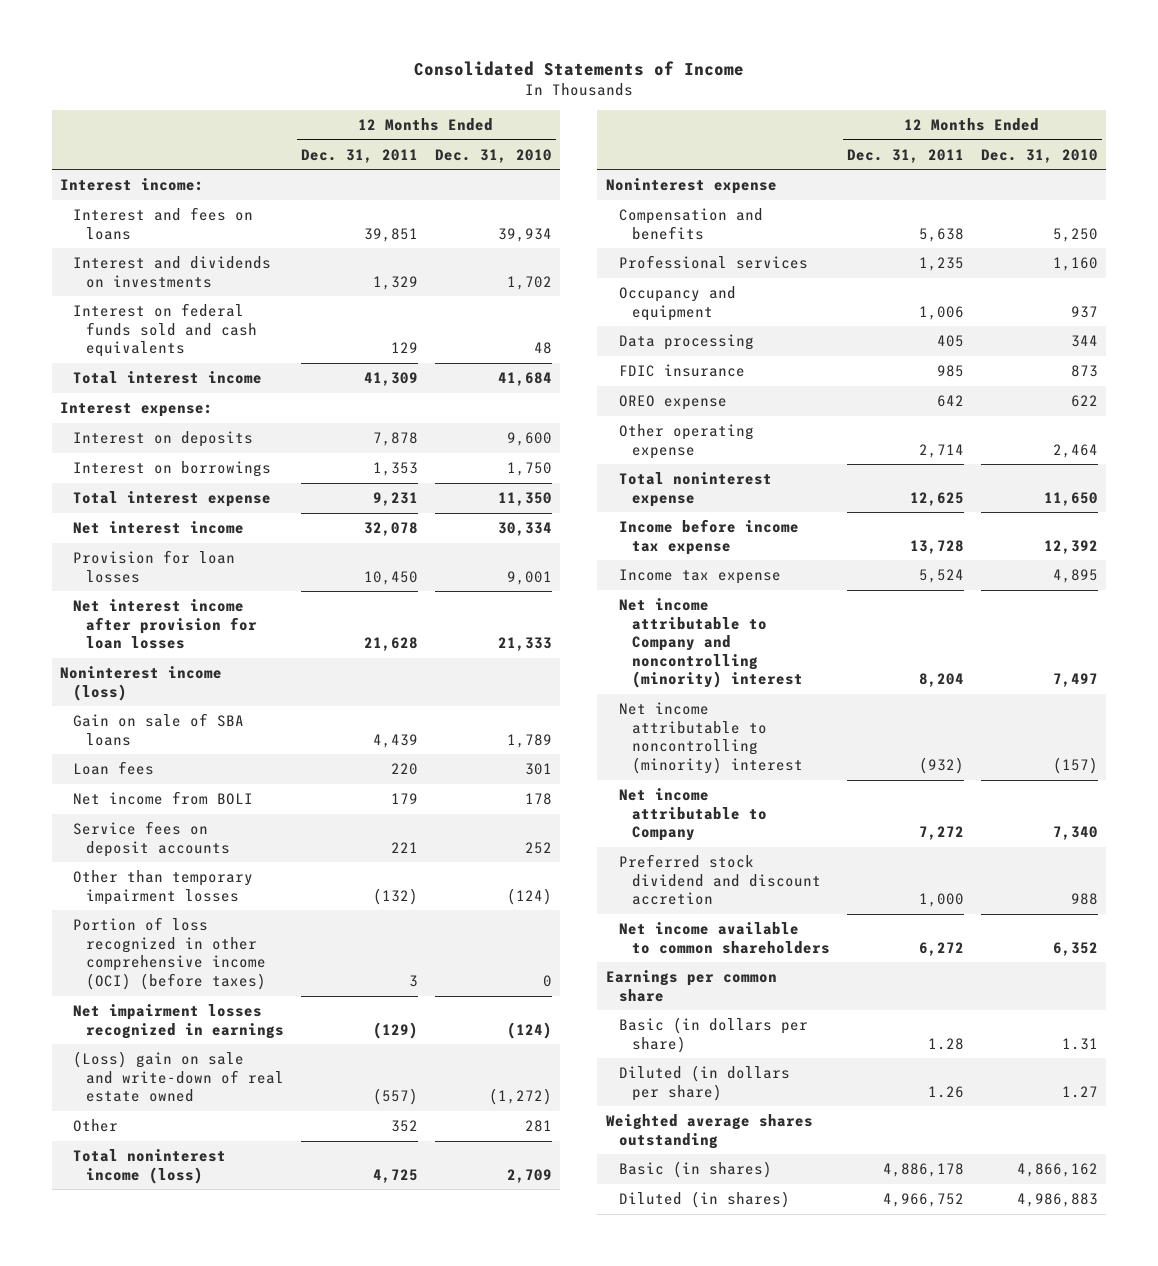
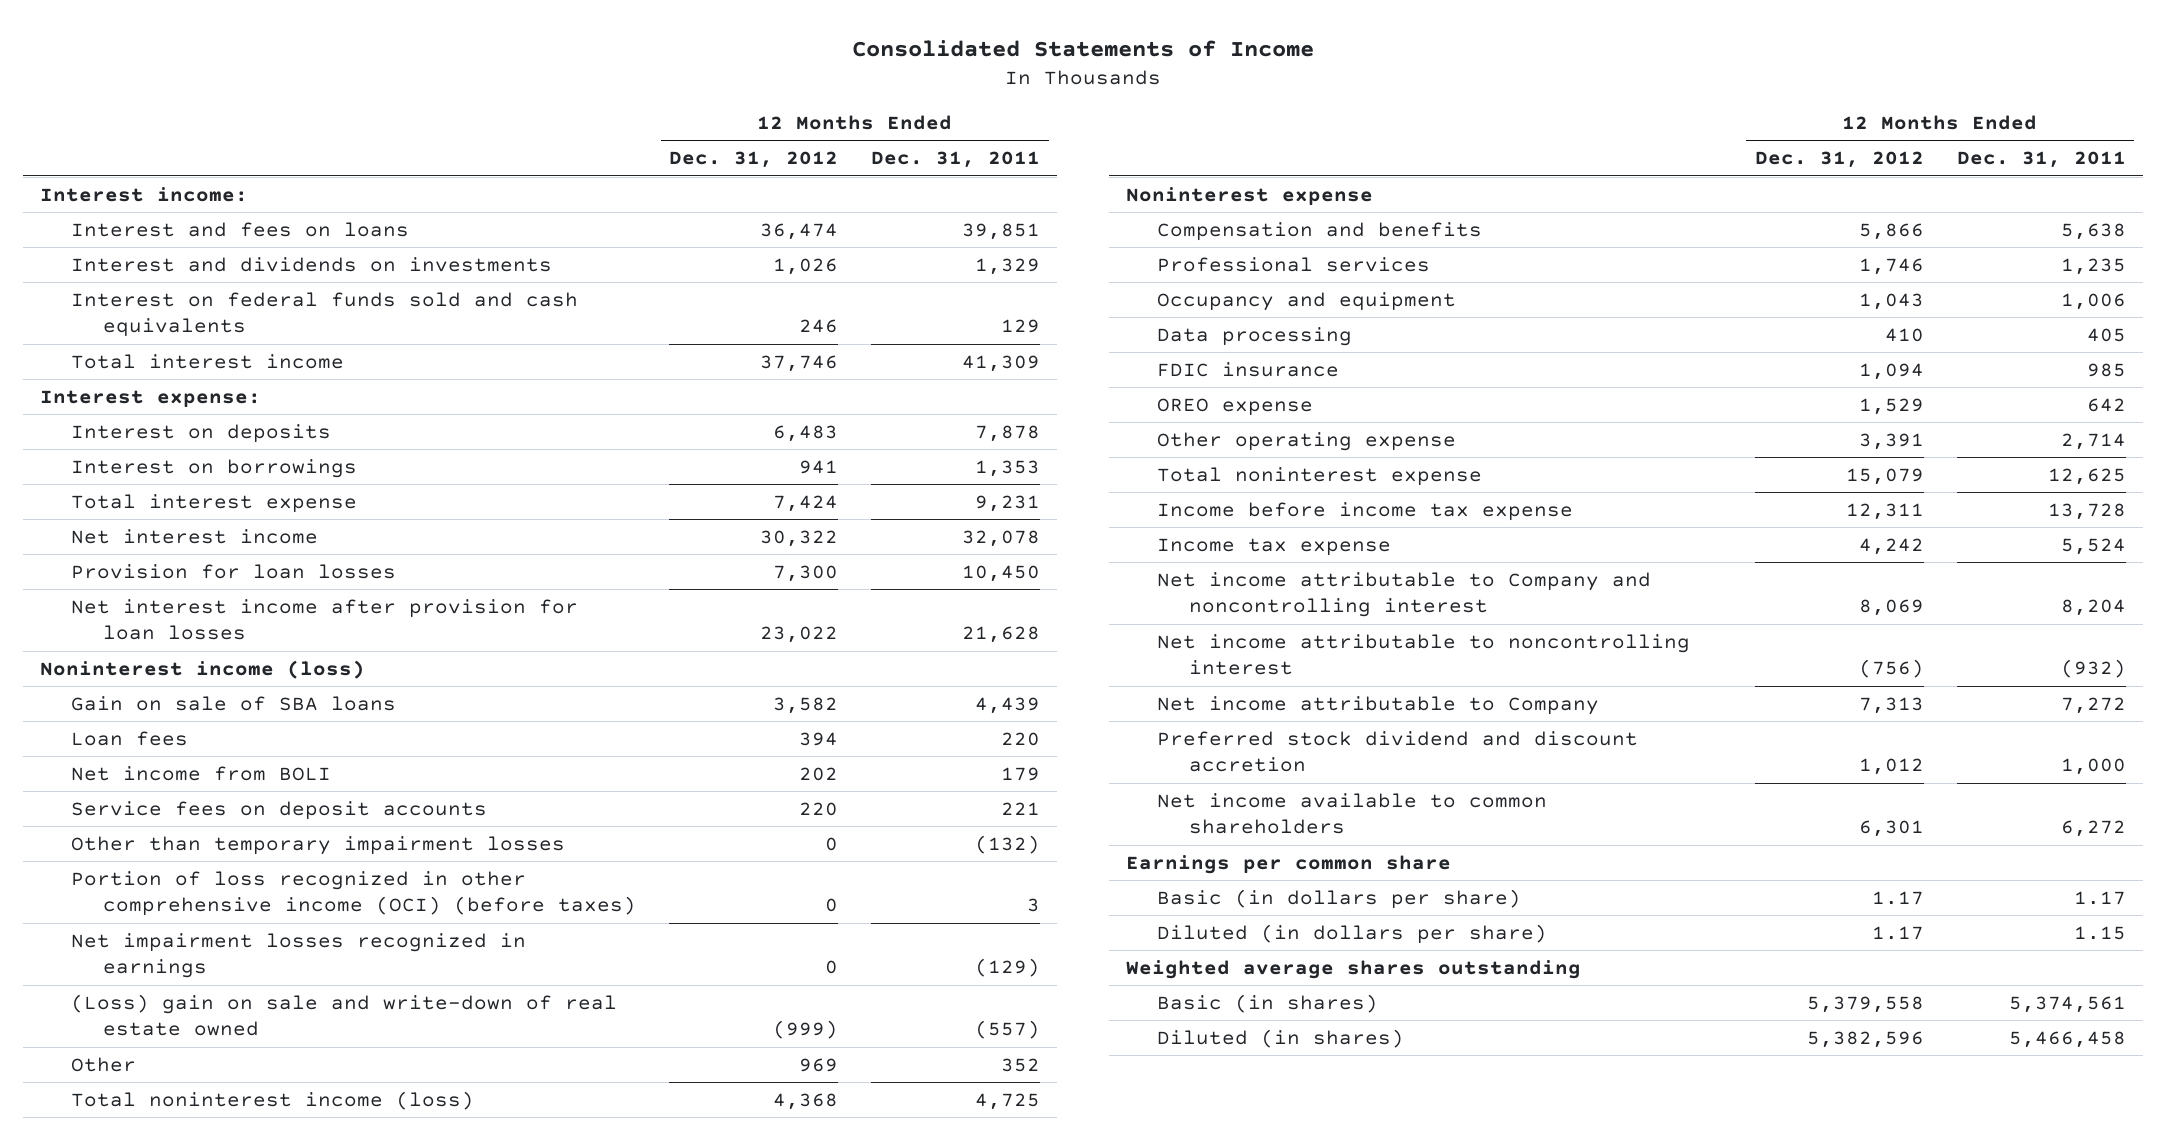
- | 12 Months Ended Dec. 31, 2011 | 12 Months Ended Dec. 31, 2010
+ | 12 Months Ended Dec. 31, 2012 | 12 Months Ended Dec. 31, 2011
- Net income attributable to Company and noncontrolling (minority) interest | 8,204 | 7,497
- Net income attributable to noncontrolling (minority) interest | (932) | (157)
+ Net income attributable to Company and noncontrolling interest | 8,069 | 8,204
+ Net income attributable to noncontrolling interest | (756) | (932)
- Basic (in dollars per share) | 1.28 | 1.31
- Diluted (in dollars per share) | 1.26 | 1.27
+ Basic (in dollars per share) | 1.17 | 1.17
+ Diluted (in dollars per share) | 1.17 | 1.15
- Basic (in shares) | 4,886,178 | 4,866,162
- Diluted (in shares) | 4,966,752 | 4,986,883
+ Basic (in shares) | 5,379,558 | 5,374,561
+ Diluted (in shares) | 5,382,596 | 5,466,458

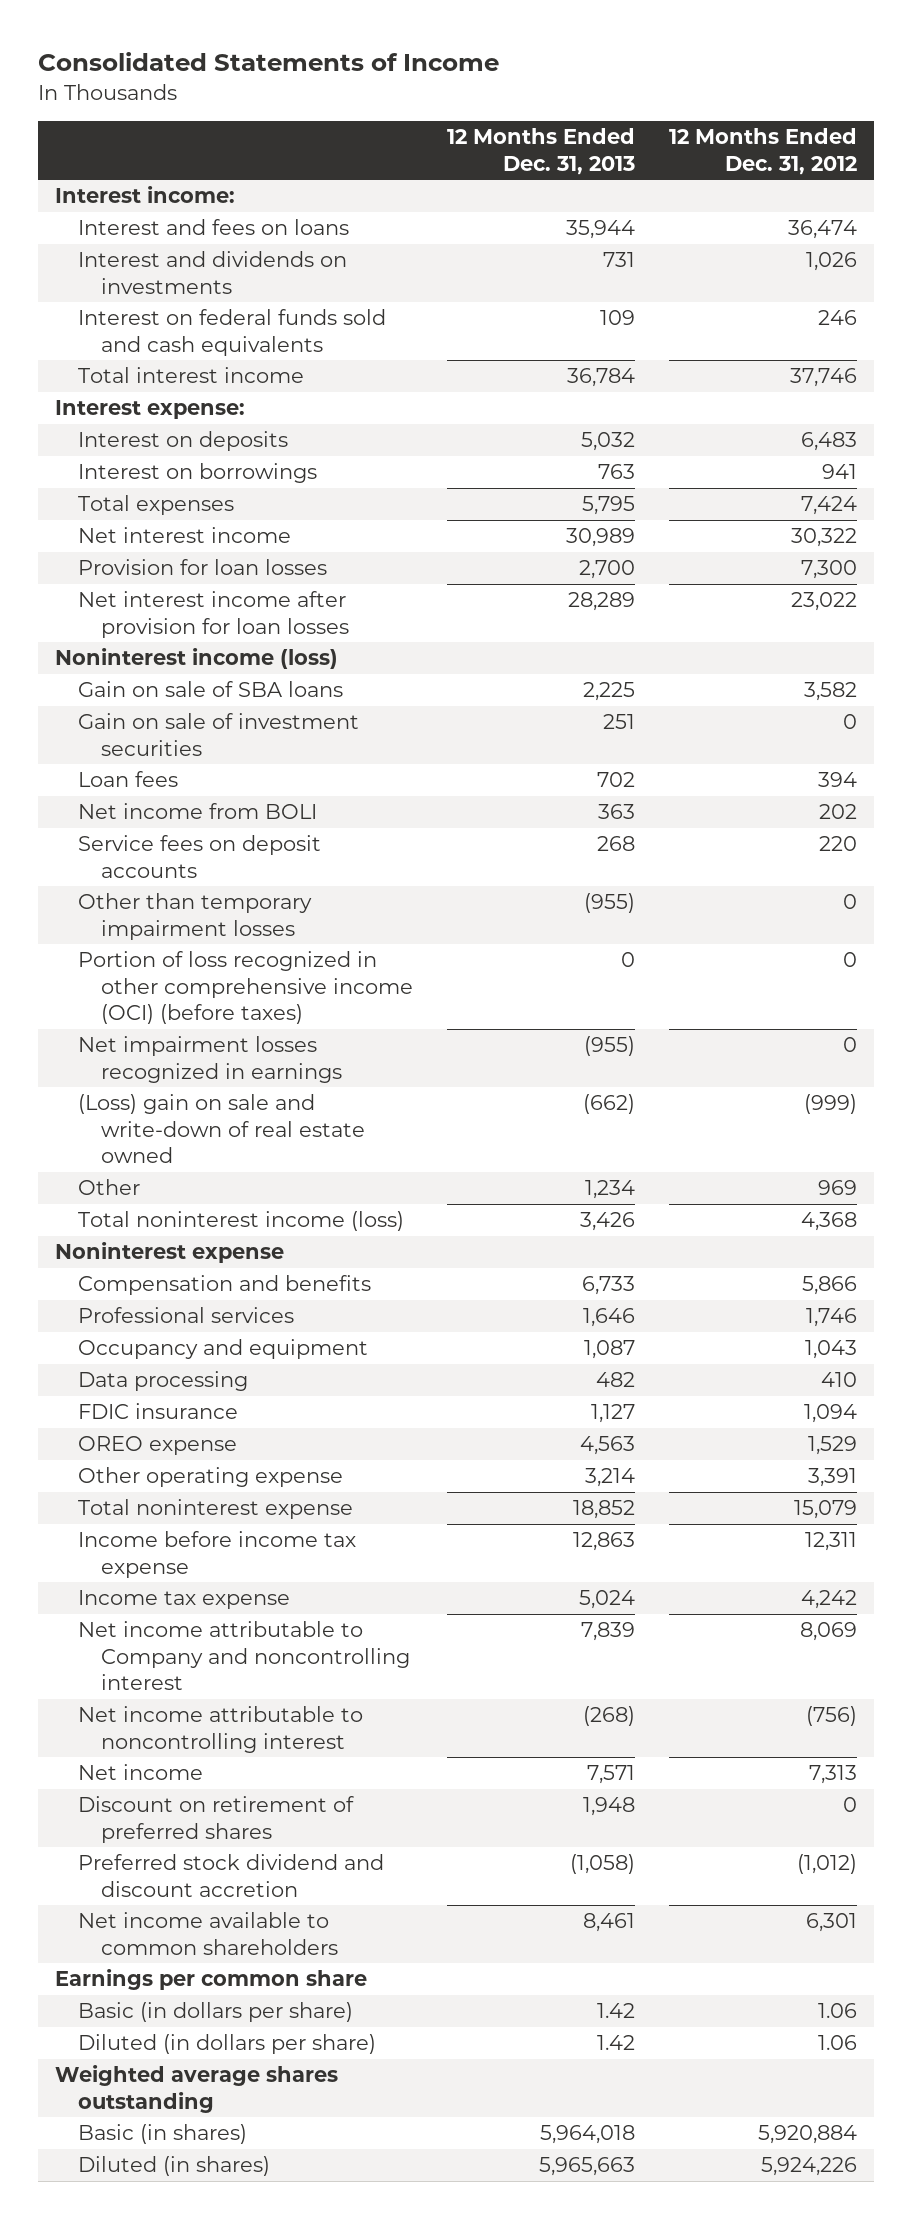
- | 12 Months Ended Dec. 31, 2012 | 12 Months Ended Dec. 31, 2011
+ | 12 Months Ended Dec. 31, 2013 | 12 Months Ended Dec. 31, 2012
- Total interest expense | 7,424 | 9,231
+ Total expenses | 5,795 | 7,424
+ Gain on sale of investment securities | 251 | 0
- Net income attributable to Company | 7,313 | 7,272
- Preferred stock dividend and discount accretion | 1,012 | 1,000
+ Net income | 7,571 | 7,313
+ Discount on retirement of preferred shares | 1,948 | 0
+ Preferred stock dividend and discount accretion | (1,058) | (1,012)
- Basic (in dollars per share) | 1.17 | 1.17
- Diluted (in dollars per share) | 1.17 | 1.15
+ Basic (in dollars per share) | 1.42 | 1.06
+ Diluted (in dollars per share) | 1.42 | 1.06
- Basic (in shares) | 5,379,558 | 5,374,561
- Diluted (in shares) | 5,382,596 | 5,466,458
+ Basic (in shares) | 5,964,018 | 5,920,884
+ Diluted (in shares) | 5,965,663 | 5,924,226

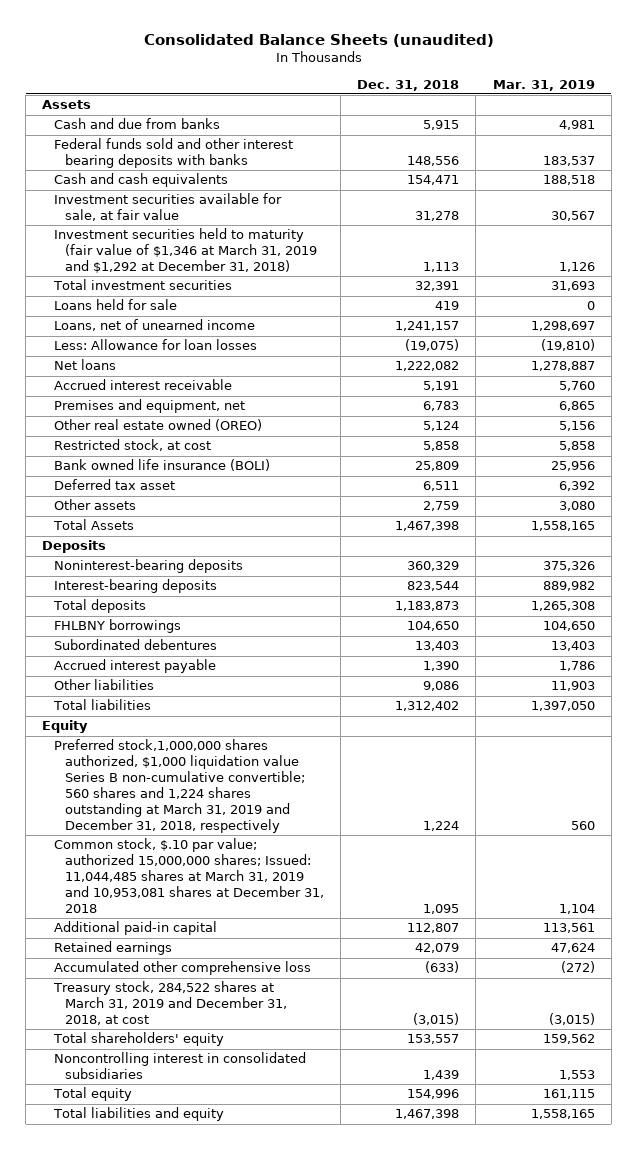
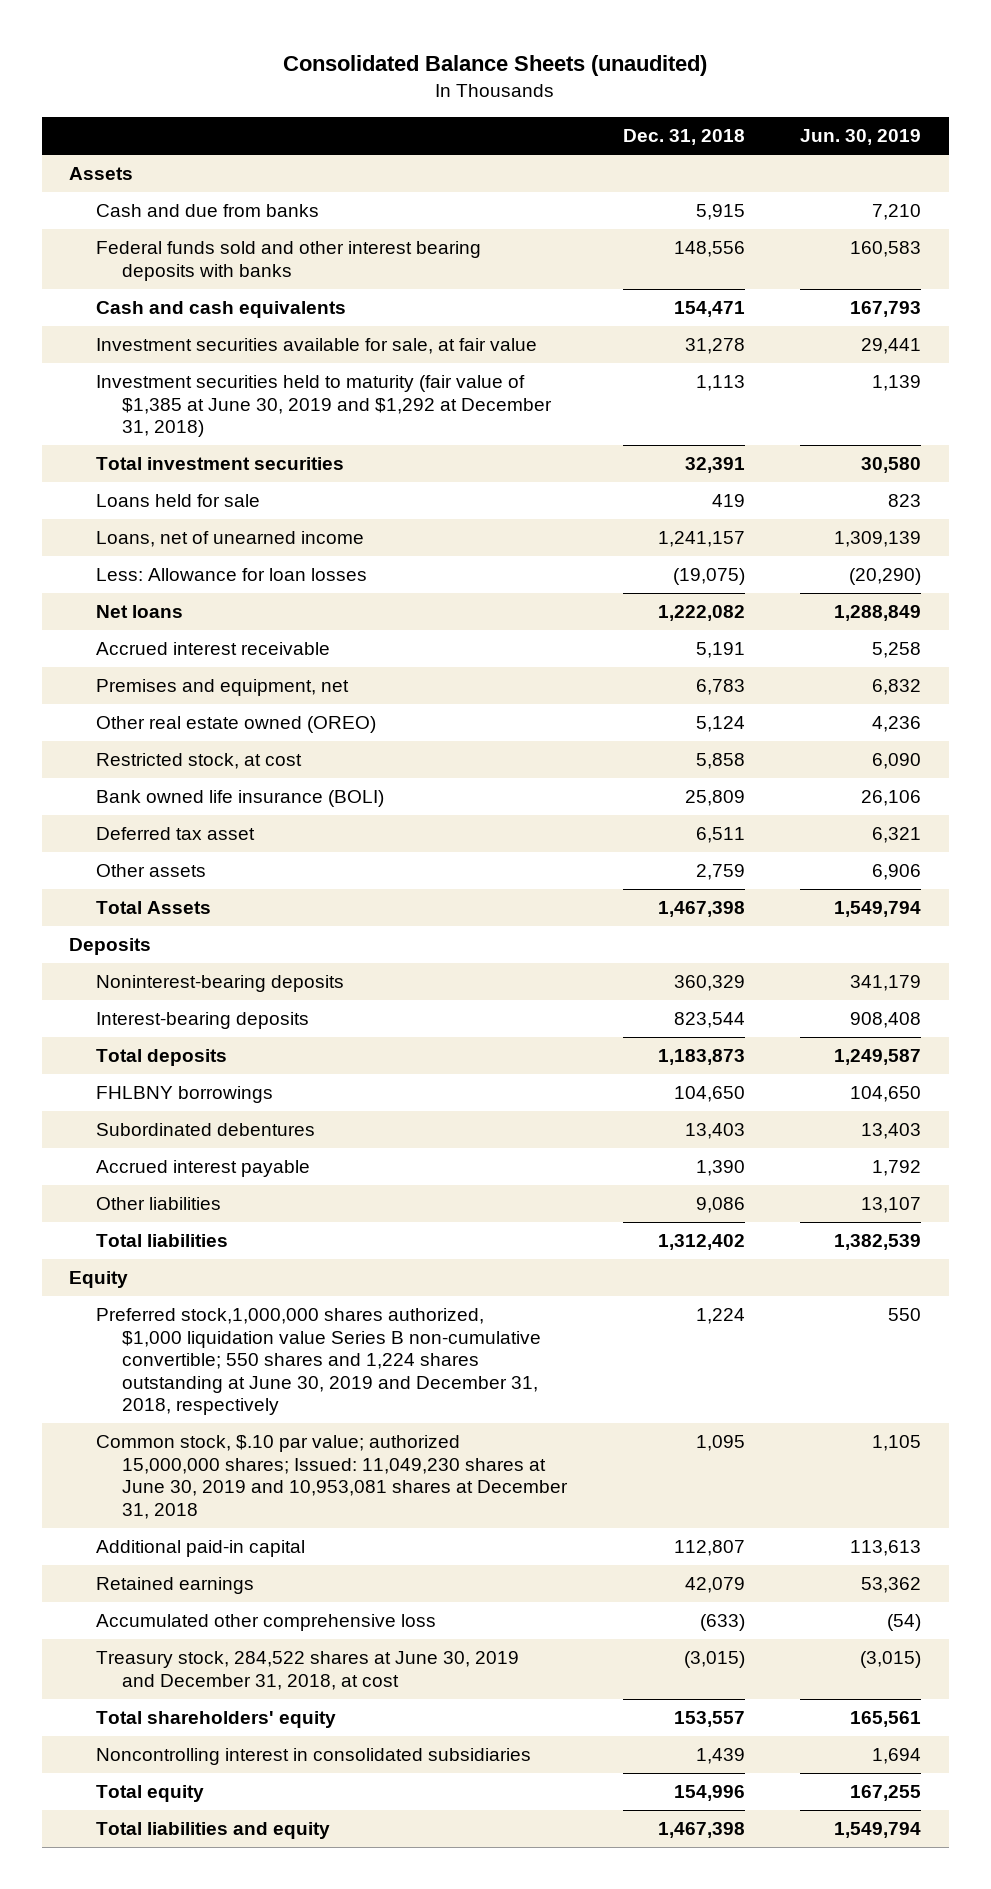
- | Dec. 31, 2018 | Mar. 31, 2019
+ | Dec. 31, 2018 | Jun. 30, 2019
- Investment securities held to maturity (fair value of $1,346 at March 31, 2019 and $1,292 at December 31, 2018) | 1,113 | 1,126
+ Investment securities held to maturity (fair value of $1,385 at June 30, 2019 and $1,292 at December 31, 2018) | 1,113 | 1,139
- Preferred stock,1,000,000 shares authorized, $1,000 liquidation value Series B non-cumulative convertible; 560 shares and 1,224 shares outstanding at March 31, 2019 and December 31, 2018, respectively | 1,224 | 560
- Common stock, $.10 par value; authorized 15,000,000 shares; Issued: 11,044,485 shares at March 31, 2019 and 10,953,081 shares at December 31, 2018 | 1,095 | 1,104
+ Preferred stock,1,000,000 shares authorized, $1,000 liquidation value Series B non-cumulative convertible; 550 shares and 1,224 shares outstanding at June 30, 2019 and December 31, 2018, respectively | 1,224 | 550
+ Common stock, $.10 par value; authorized 15,000,000 shares; Issued: 11,049,230 shares at June 30, 2019 and 10,953,081 shares at December 31, 2018 | 1,095 | 1,105
- Treasury stock, 284,522 shares at March 31, 2019 and December 31, 2018, at cost | (3,015) | (3,015)
+ Treasury stock, 284,522 shares at June 30, 2019 and December 31, 2018, at cost | (3,015) | (3,015)

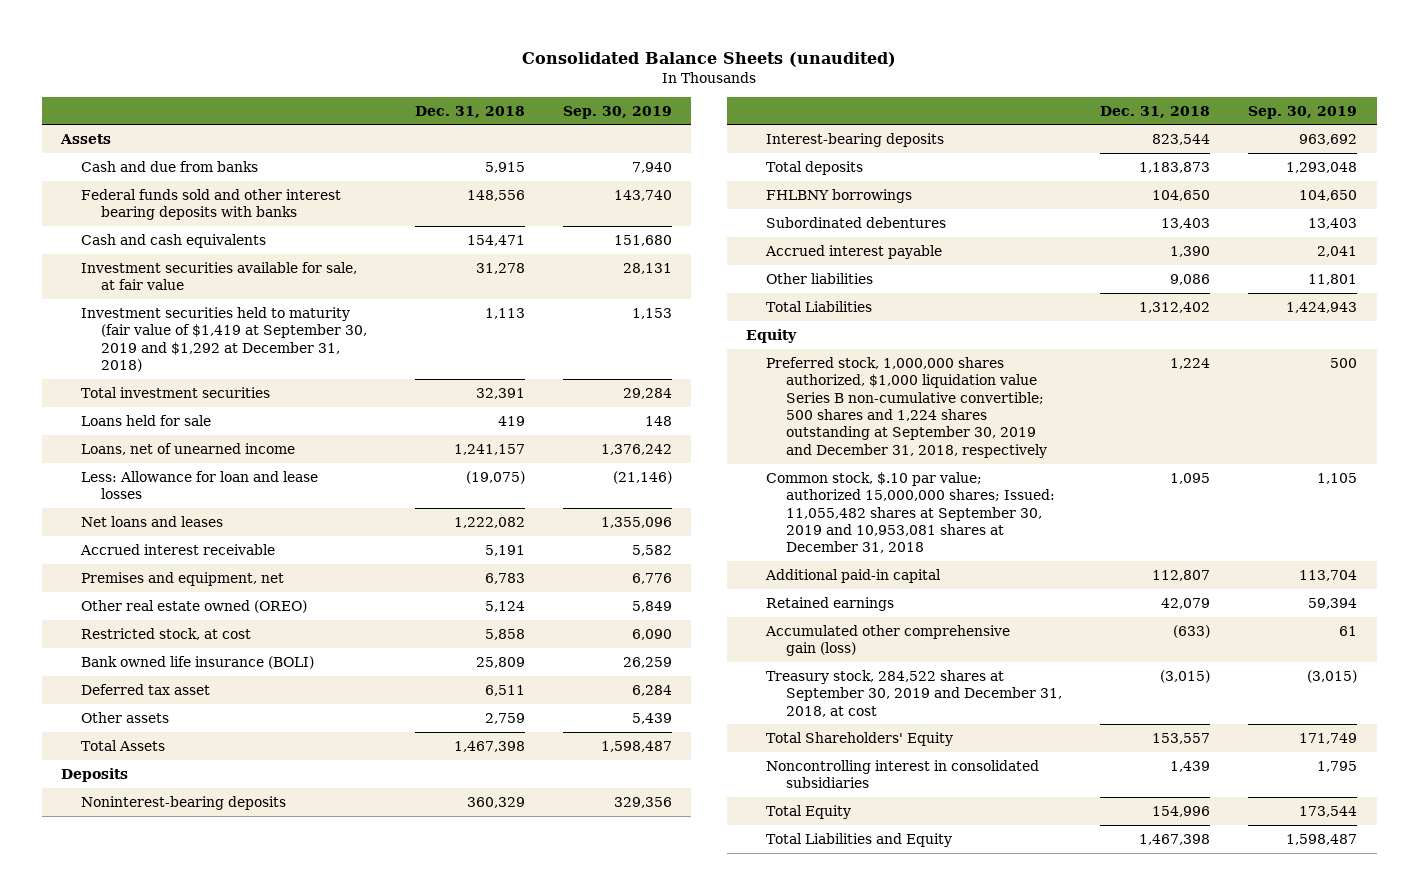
- | Dec. 31, 2018 | Jun. 30, 2019
+ | Dec. 31, 2018 | Sep. 30, 2019
- Investment securities held to maturity (fair value of $1,385 at June 30, 2019 and $1,292 at December 31, 2018) | 1,113 | 1,139
+ Investment securities held to maturity (fair value of $1,419 at September 30, 2019 and $1,292 at December 31, 2018) | 1,113 | 1,153
- Less: Allowance for loan losses | (19,075) | (20,290)
- Net loans | 1,222,082 | 1,288,849
+ Less: Allowance for loan and lease losses | (19,075) | (21,146)
+ Net loans and leases | 1,222,082 | 1,355,096
- Total liabilities | 1,312,402 | 1,382,539
+ Total Liabilities | 1,312,402 | 1,424,943
- Preferred stock,1,000,000 shares authorized, $1,000 liquidation value Series B non-cumulative convertible; 550 shares and 1,224 shares outstanding at June 30, 2019 and December 31, 2018, respectively | 1,224 | 550
- Common stock, $.10 par value; authorized 15,000,000 shares; Issued: 11,049,230 shares at June 30, 2019 and 10,953,081 shares at December 31, 2018 | 1,095 | 1,105
+ Preferred stock, 1,000,000 shares authorized, $1,000 liquidation value Series B non-cumulative convertible; 500 shares and 1,224 shares outstanding at September 30, 2019 and December 31, 2018, respectively | 1,224 | 500
+ Common stock, $.10 par value; authorized 15,000,000 shares; Issued: 11,055,482 shares at September 30, 2019 and 10,953,081 shares at December 31, 2018 | 1,095 | 1,105
- Accumulated other comprehensive loss | (633) | (54)
- Treasury stock, 284,522 shares at June 30, 2019 and December 31, 2018, at cost | (3,015) | (3,015)
- Total shareholders' equity | 153,557 | 165,561
+ Accumulated other comprehensive gain (loss) | (633) | 61
+ Treasury stock, 284,522 shares at September 30, 2019 and December 31, 2018, at cost | (3,015) | (3,015)
+ Total Shareholders' Equity | 153,557 | 171,749
- Total equity | 154,996 | 167,255
- Total liabilities and equity | 1,467,398 | 1,549,794
+ Total Equity | 154,996 | 173,544
+ Total Liabilities and Equity | 1,467,398 | 1,598,487

